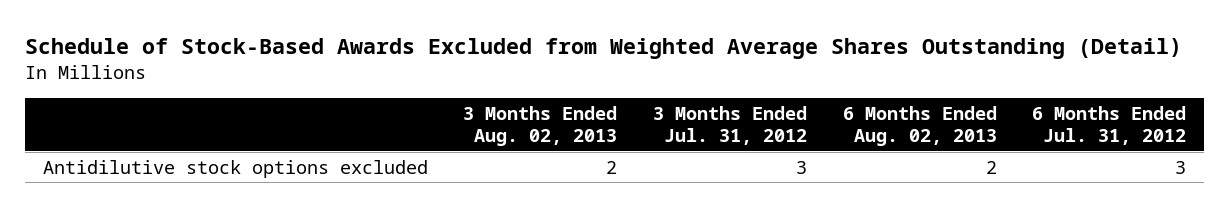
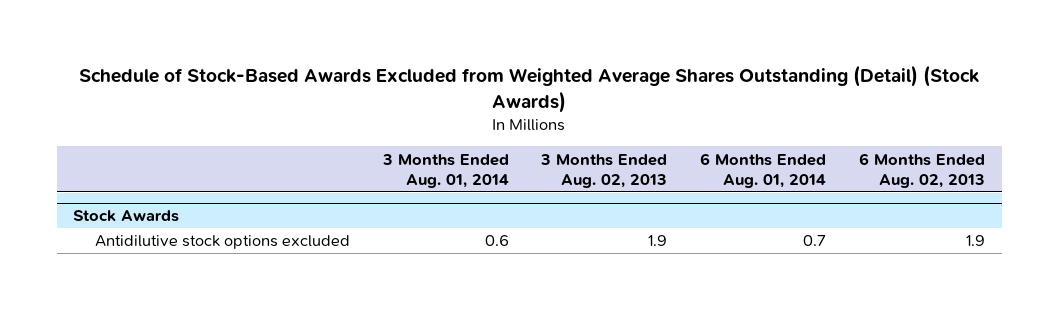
- Schedule of Stock-Based Awards Excluded from Weighted Average Shares Outstanding (Detail)
+ Schedule of Stock-Based Awards Excluded from Weighted Average Shares Outstanding (Detail) (Stock Awards)
- | 3 Months Ended Aug. 02, 2013 | 3 Months Ended Jul. 31, 2012 | 6 Months Ended Aug. 02, 2013 | 6 Months Ended Jul. 31, 2012
+ | 3 Months Ended Aug. 01, 2014 | 3 Months Ended Aug. 02, 2013 | 6 Months Ended Aug. 01, 2014 | 6 Months Ended Aug. 02, 2013
- Antidilutive stock options excluded | 2 | 3 | 2 | 3
+ Stock Awards
+ Antidilutive stock options excluded | 0.6 | 1.9 | 0.7 | 1.9

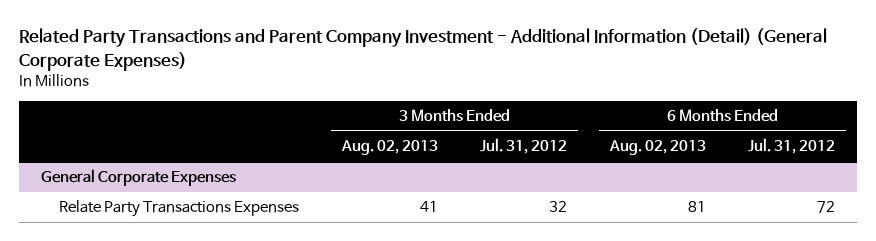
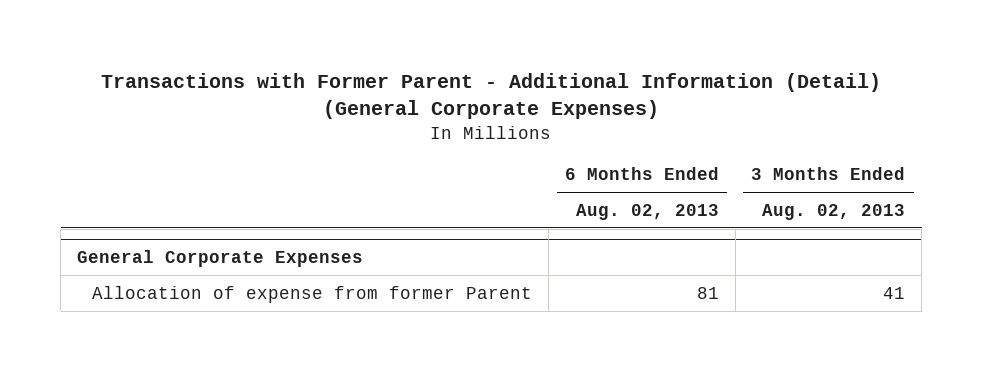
- Related Party Transactions and Parent Company Investment - Additional Information (Detail) (General Corporate Expenses)
+ Transactions with Former Parent - Additional Information (Detail) (General Corporate Expenses)
- | 3 Months Ended Aug. 02, 2013 | 3 Months Ended Jul. 31, 2012 | 6 Months Ended Aug. 02, 2013 | 6 Months Ended Jul. 31, 2012
+ | 6 Months Ended Aug. 02, 2013 | 3 Months Ended Aug. 02, 2013
@ General Corporate Expenses
- Relate Party Transactions Expenses | 41 | 32 | 81 | 72
+ Allocation of expense from former Parent | 81 | 41

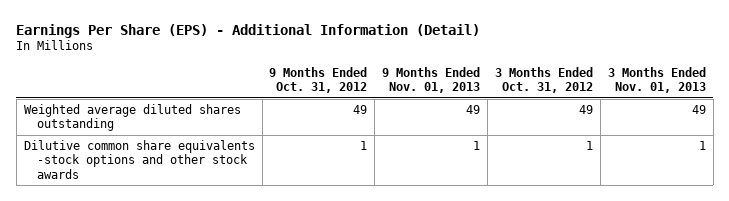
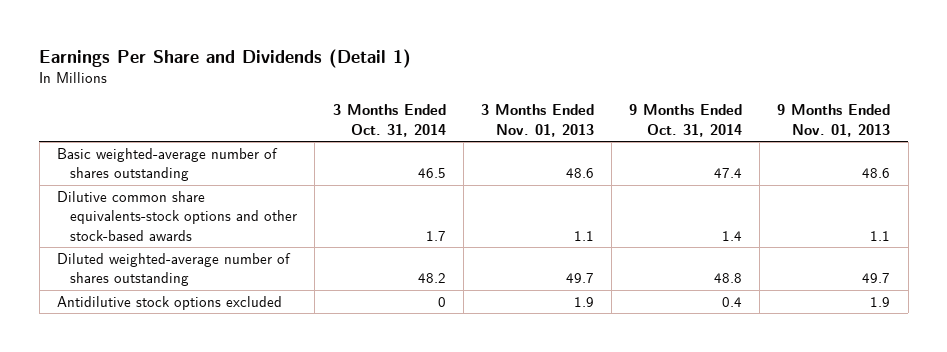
- Earnings Per Share (EPS) - Additional Information (Detail)
+ Earnings Per Share and Dividends (Detail 1)
- | 9 Months Ended Oct. 31, 2012 | 9 Months Ended Nov. 01, 2013 | 3 Months Ended Oct. 31, 2012 | 3 Months Ended Nov. 01, 2013
+ | 3 Months Ended Oct. 31, 2014 | 3 Months Ended Nov. 01, 2013 | 9 Months Ended Oct. 31, 2014 | 9 Months Ended Nov. 01, 2013
- Weighted average diluted shares outstanding | 49 | 49 | 49 | 49
- Dilutive common share equivalents -stock options and other stock awards | 1 | 1 | 1 | 1
+ Basic weighted-average number of shares outstanding | 46.5 | 48.6 | 47.4 | 48.6
+ Dilutive common share equivalents-stock options and other stock-based awards | 1.7 | 1.1 | 1.4 | 1.1
+ Diluted weighted-average number of shares outstanding | 48.2 | 49.7 | 48.8 | 49.7
+ Antidilutive stock options excluded | 0 | 1.9 | 0.4 | 1.9

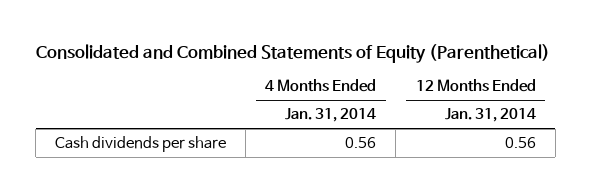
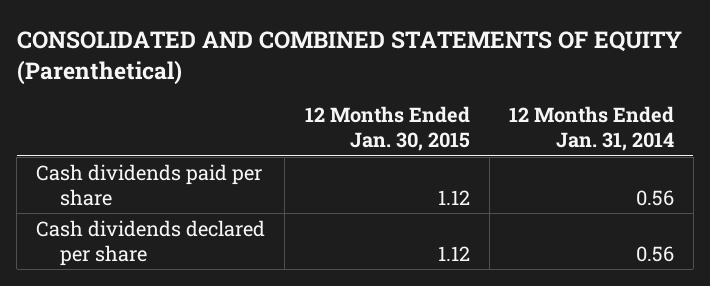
- Consolidated and Combined Statements of Equity (Parenthetical)
+ CONSOLIDATED AND COMBINED STATEMENTS OF EQUITY (Parenthetical)
- | 4 Months Ended Jan. 31, 2014 | 12 Months Ended Jan. 31, 2014
+ | 12 Months Ended Jan. 30, 2015 | 12 Months Ended Jan. 31, 2014
- Cash dividends per share | 0.56 | 0.56
+ Cash dividends paid per share | 1.12 | 0.56
+ Cash dividends declared per share | 1.12 | 0.56

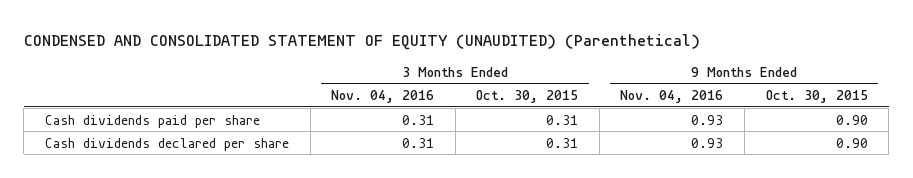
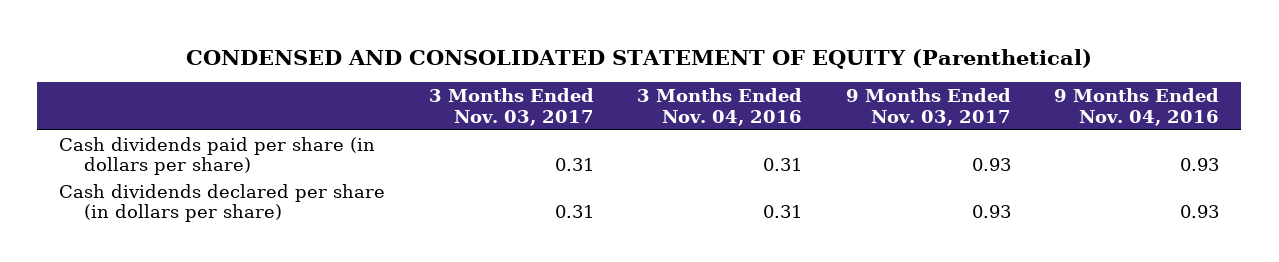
- CONDENSED AND CONSOLIDATED STATEMENT OF EQUITY (UNAUDITED) (Parenthetical)
+ CONDENSED AND CONSOLIDATED STATEMENT OF EQUITY (Parenthetical)
- | 3 Months Ended Nov. 04, 2016 | 3 Months Ended Oct. 30, 2015 | 9 Months Ended Nov. 04, 2016 | 9 Months Ended Oct. 30, 2015
+ | 3 Months Ended Nov. 03, 2017 | 3 Months Ended Nov. 04, 2016 | 9 Months Ended Nov. 03, 2017 | 9 Months Ended Nov. 04, 2016
- Cash dividends paid per share | 0.31 | 0.31 | 0.93 | 0.90
- Cash dividends declared per share | 0.31 | 0.31 | 0.93 | 0.90
+ Cash dividends paid per share (in dollars per share) | 0.31 | 0.31 | 0.93 | 0.93
+ Cash dividends declared per share (in dollars per share) | 0.31 | 0.31 | 0.93 | 0.93

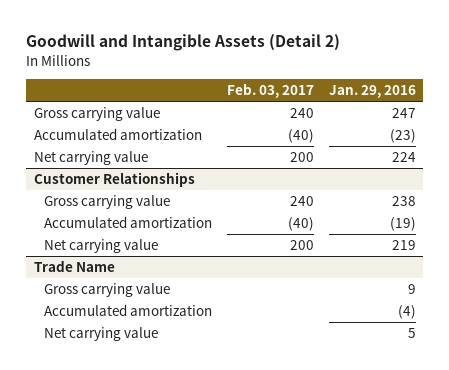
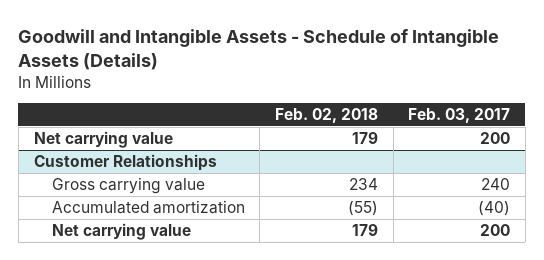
- Goodwill and Intangible Assets (Detail 2)
+ Goodwill and Intangible Assets - Schedule of Intangible Assets (Details)
- | Feb. 03, 2017 | Jan. 29, 2016
+ | Feb. 02, 2018 | Feb. 03, 2017
- Gross carrying value | 240 | 247
- Accumulated amortization | (40) | (23)
- Trade Name
- Gross carrying value | | 9
- Accumulated amortization | | (4)
- Net carrying value | | 5

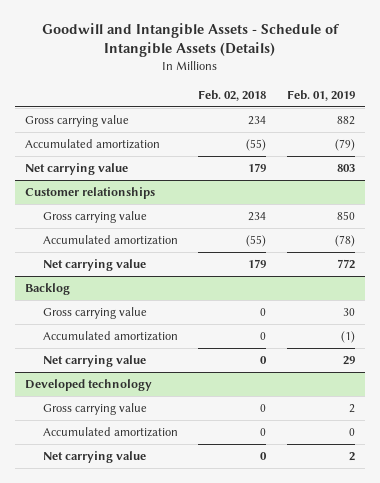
- | Feb. 02, 2018 | Feb. 03, 2017
+ | Feb. 02, 2018 | Feb. 01, 2019
+ Gross carrying value | 234 | 882
+ Accumulated amortization | (55) | (79)
- Customer Relationships
+ Customer relationships
+ Backlog
+ Gross carrying value | 0 | 30
+ Accumulated amortization | 0 | (1)
+ Net carrying value | 0 | 29
+ Developed technology
+ Gross carrying value | 0 | 2
+ Accumulated amortization | 0 | 0
+ Net carrying value | 0 | 2

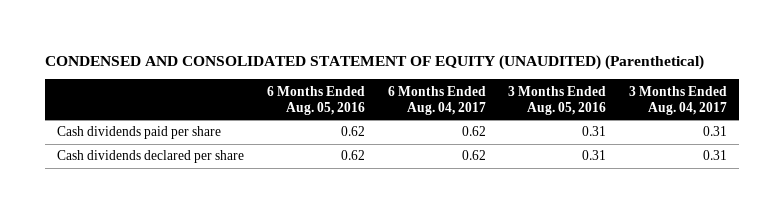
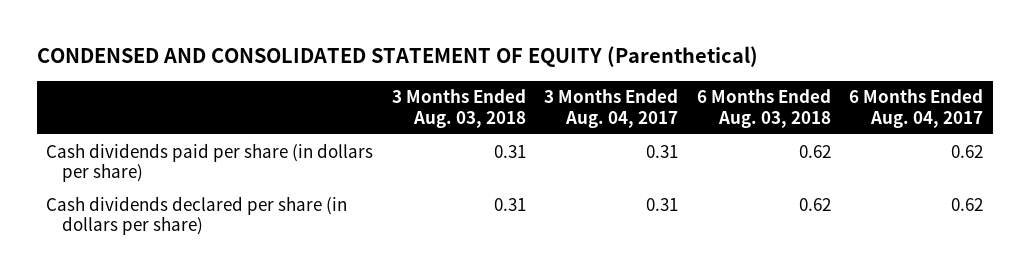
- CONDENSED AND CONSOLIDATED STATEMENT OF EQUITY (UNAUDITED) (Parenthetical)
+ CONDENSED AND CONSOLIDATED STATEMENT OF EQUITY (Parenthetical)
- | 6 Months Ended Aug. 05, 2016 | 6 Months Ended Aug. 04, 2017 | 3 Months Ended Aug. 05, 2016 | 3 Months Ended Aug. 04, 2017
+ | 3 Months Ended Aug. 03, 2018 | 3 Months Ended Aug. 04, 2017 | 6 Months Ended Aug. 03, 2018 | 6 Months Ended Aug. 04, 2017
- Cash dividends paid per share | 0.62 | 0.62 | 0.31 | 0.31
- Cash dividends declared per share | 0.62 | 0.62 | 0.31 | 0.31
+ Cash dividends paid per share (in dollars per share) | 0.31 | 0.31 | 0.62 | 0.62
+ Cash dividends declared per share (in dollars per share) | 0.31 | 0.31 | 0.62 | 0.62

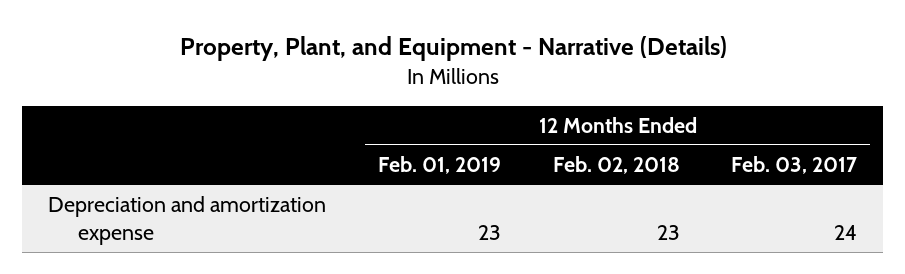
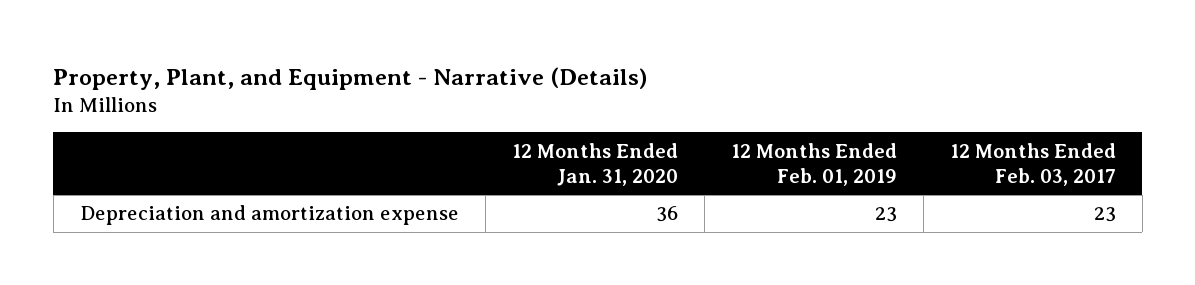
- | 12 Months Ended Feb. 01, 2019 | 12 Months Ended Feb. 02, 2018 | 12 Months Ended Feb. 03, 2017
+ | 12 Months Ended Jan. 31, 2020 | 12 Months Ended Feb. 01, 2019 | 12 Months Ended Feb. 03, 2017
- Depreciation and amortization expense | 23 | 23 | 24
+ Depreciation and amortization expense | 36 | 23 | 23

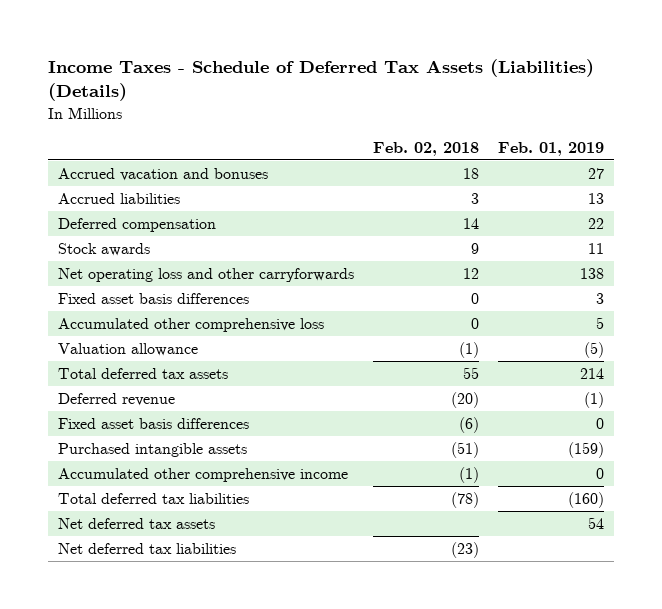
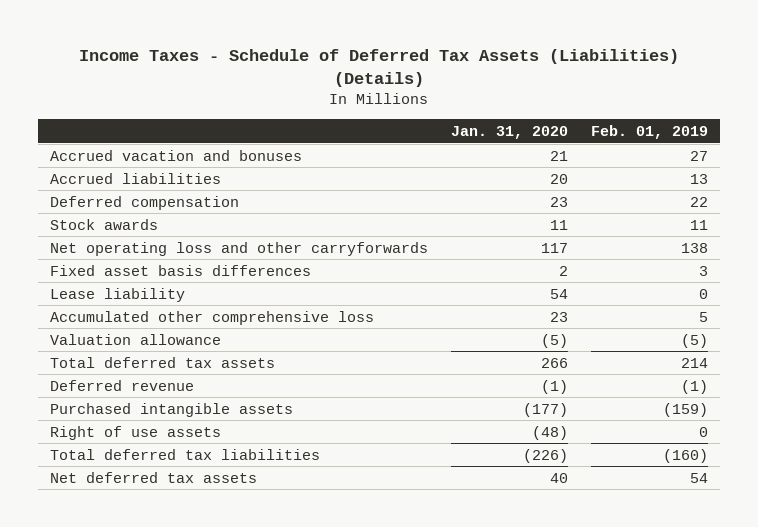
- | Feb. 02, 2018 | Feb. 01, 2019
+ | Jan. 31, 2020 | Feb. 01, 2019
+ Lease liability | 54 | 0
- Fixed asset basis differences | (6) | 0
- Accumulated other comprehensive income | (1) | 0
+ Right of use assets | (48) | 0
- Net deferred tax liabilities | (23) |

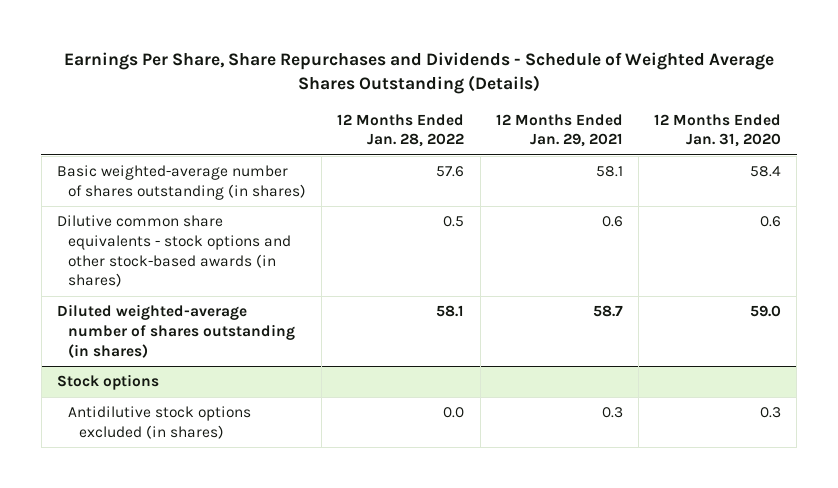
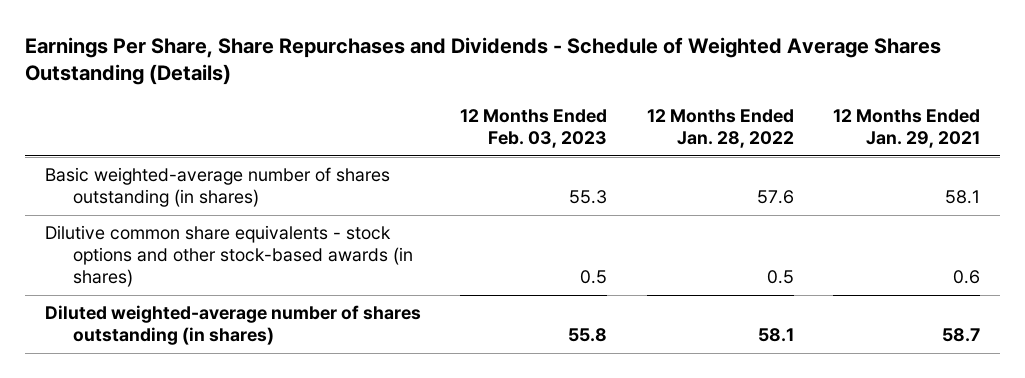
- | 12 Months Ended Jan. 28, 2022 | 12 Months Ended Jan. 29, 2021 | 12 Months Ended Jan. 31, 2020
+ | 12 Months Ended Feb. 03, 2023 | 12 Months Ended Jan. 28, 2022 | 12 Months Ended Jan. 29, 2021
- Stock options
- Antidilutive stock options excluded (in shares) | 0.0 | 0.3 | 0.3

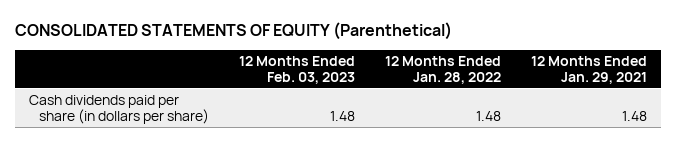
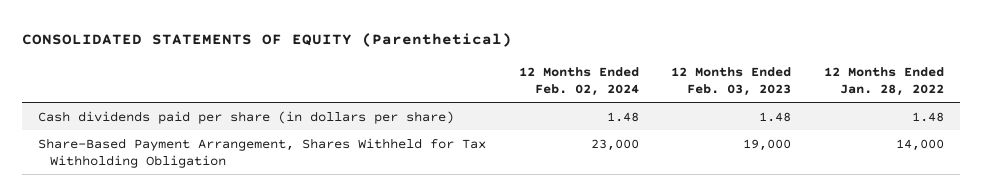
- | 12 Months Ended Feb. 03, 2023 | 12 Months Ended Jan. 28, 2022 | 12 Months Ended Jan. 29, 2021
+ | 12 Months Ended Feb. 02, 2024 | 12 Months Ended Feb. 03, 2023 | 12 Months Ended Jan. 28, 2022
+ Share-Based Payment Arrangement, Shares Withheld for Tax Withholding Obligation | 23,000 | 19,000 | 14,000

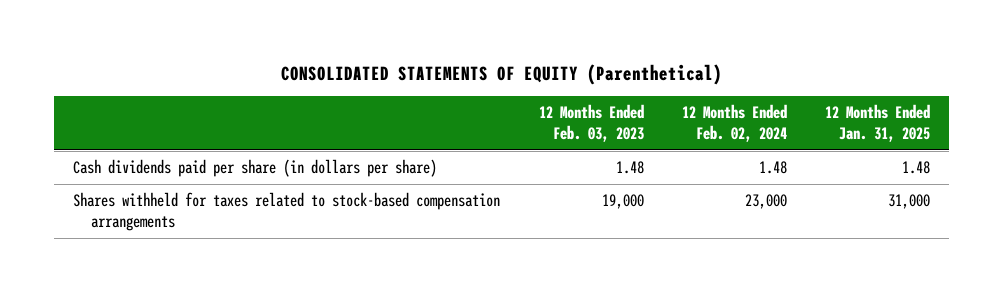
- | 12 Months Ended Feb. 02, 2024 | 12 Months Ended Feb. 03, 2023 | 12 Months Ended Jan. 28, 2022
+ | 12 Months Ended Feb. 03, 2023 | 12 Months Ended Feb. 02, 2024 | 12 Months Ended Jan. 31, 2025
- Share-Based Payment Arrangement, Shares Withheld for Tax Withholding Obligation | 23,000 | 19,000 | 14,000
+ Shares withheld for taxes related to stock-based compensation arrangements | 19,000 | 23,000 | 31,000

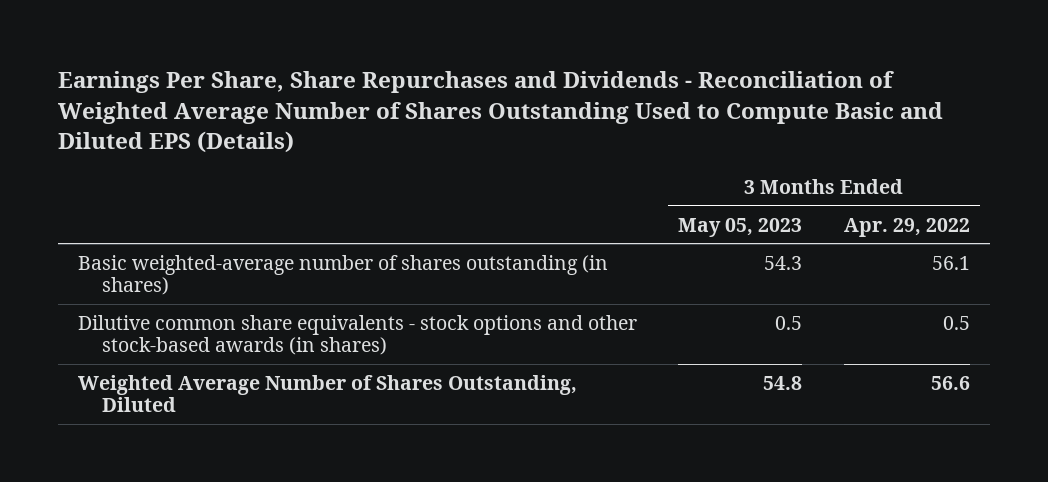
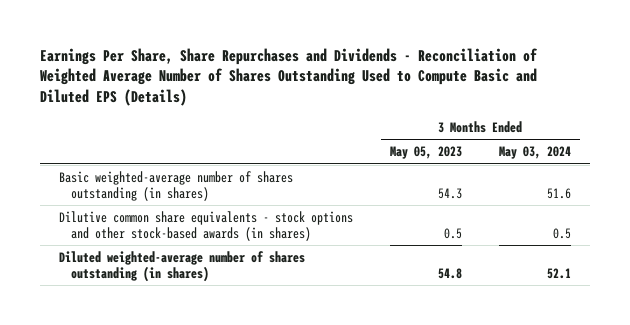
- | 3 Months Ended May 05, 2023 | 3 Months Ended Apr. 29, 2022
+ | 3 Months Ended May 05, 2023 | 3 Months Ended May 03, 2024
- Weighted Average Number of Shares Outstanding, Diluted | 54.8 | 56.6
+ Diluted weighted-average number of shares outstanding (in shares) | 54.8 | 52.1

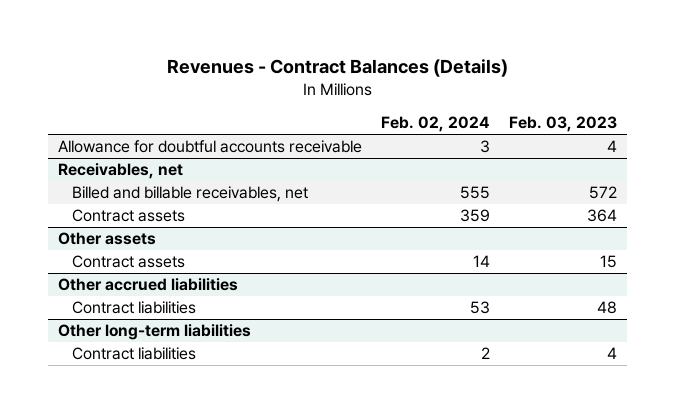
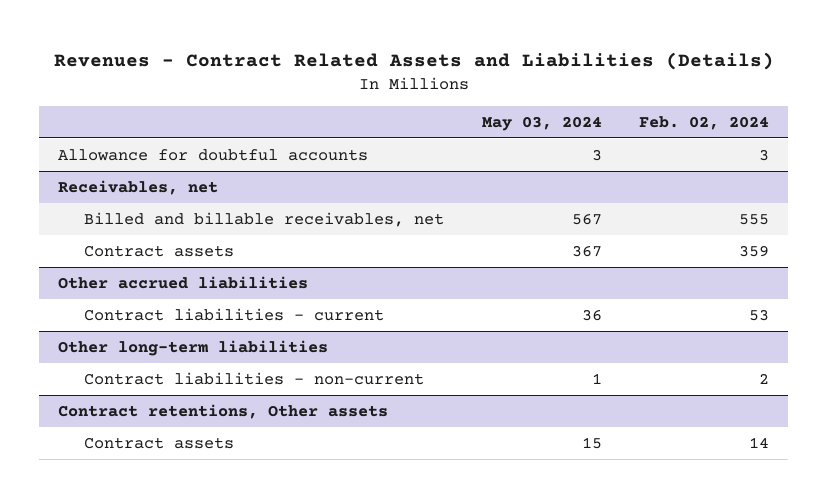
- Revenues - Contract Balances (Details)
+ Revenues - Contract Related Assets and Liabilities (Details)
- | Feb. 02, 2024 | Feb. 03, 2023
+ | May 03, 2024 | Feb. 02, 2024
- Allowance for doubtful accounts receivable | 3 | 4
+ Allowance for doubtful accounts | 3 | 3
- Other assets
- Contract assets | 14 | 15
@ Other accrued liabilities
- Contract liabilities | 53 | 48
+ Contract liabilities - current | 36 | 53
@ Other long-term liabilities
- Contract liabilities | 2 | 4
+ Contract liabilities - non-current | 1 | 2
+ Contract retentions, Other assets
+ Contract assets | 15 | 14

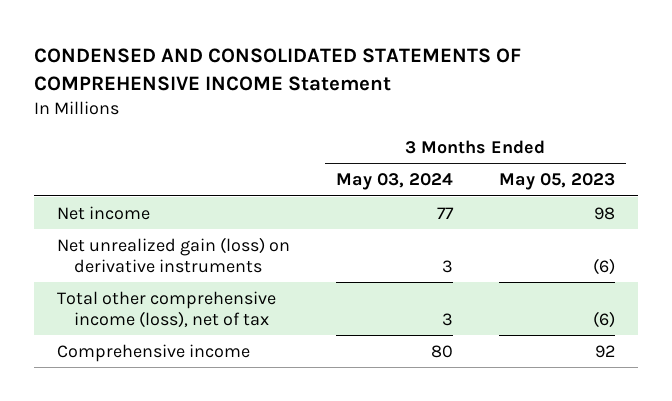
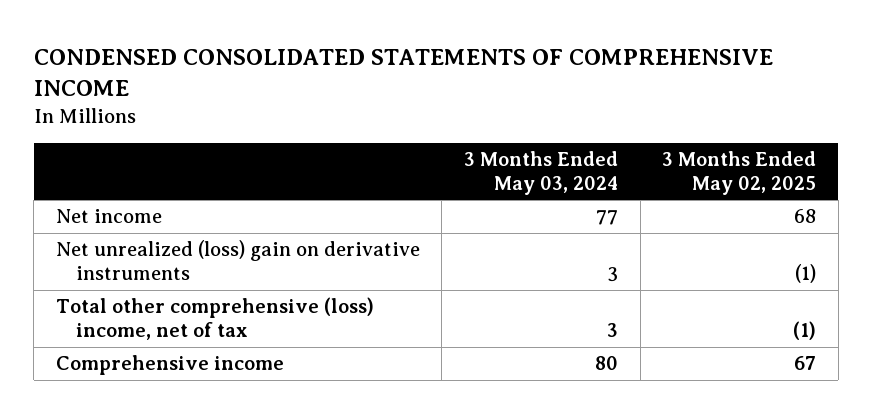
- CONDENSED AND CONSOLIDATED STATEMENTS OF COMPREHENSIVE INCOME Statement
+ CONDENSED CONSOLIDATED STATEMENTS OF COMPREHENSIVE INCOME
- | 3 Months Ended May 03, 2024 | 3 Months Ended May 05, 2023
+ | 3 Months Ended May 03, 2024 | 3 Months Ended May 02, 2025
- Net unrealized gain (loss) on derivative instruments | 3 | (6)
- Total other comprehensive income (loss), net of tax | 3 | (6)
+ Net unrealized (loss) gain on derivative instruments | 3 | (1)
+ Total other comprehensive (loss) income, net of tax | 3 | (1)

